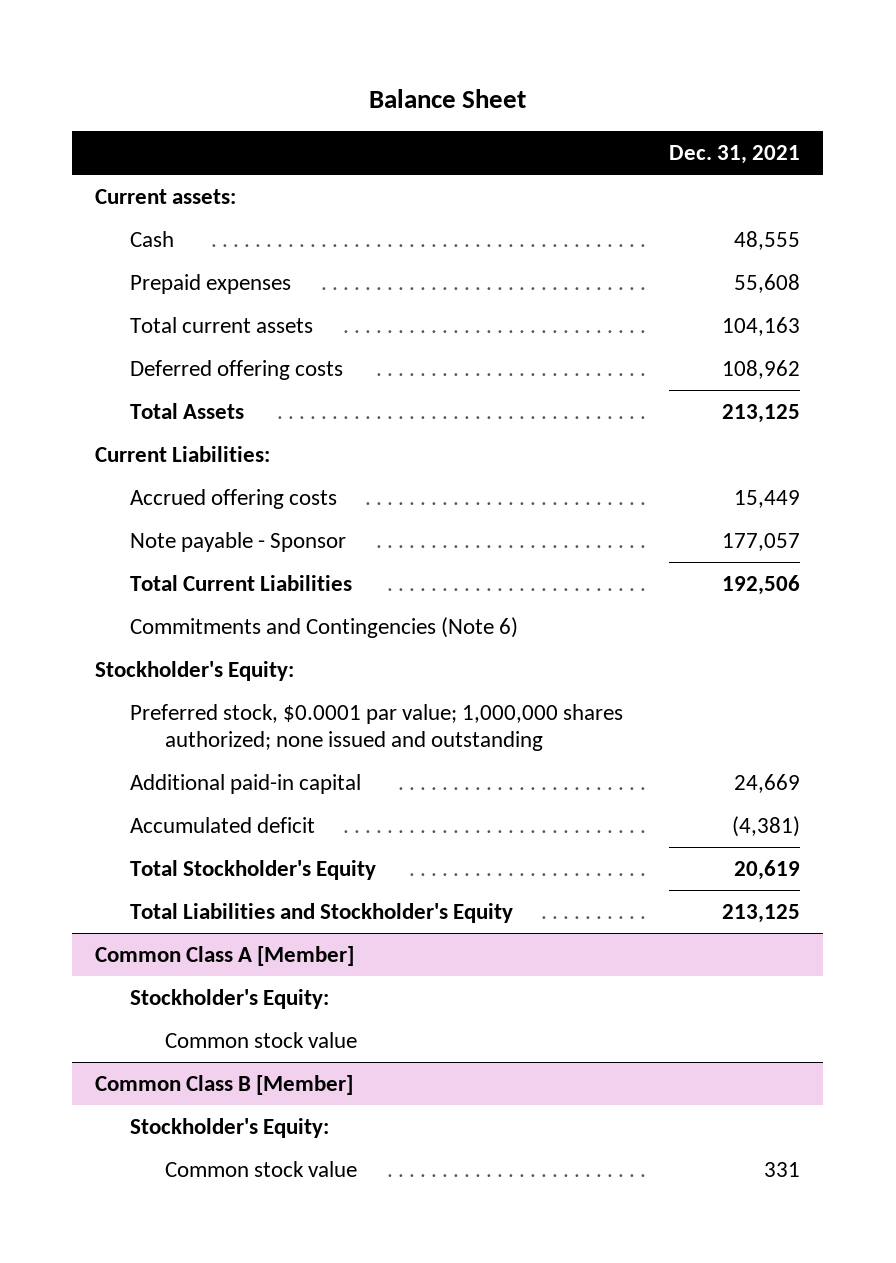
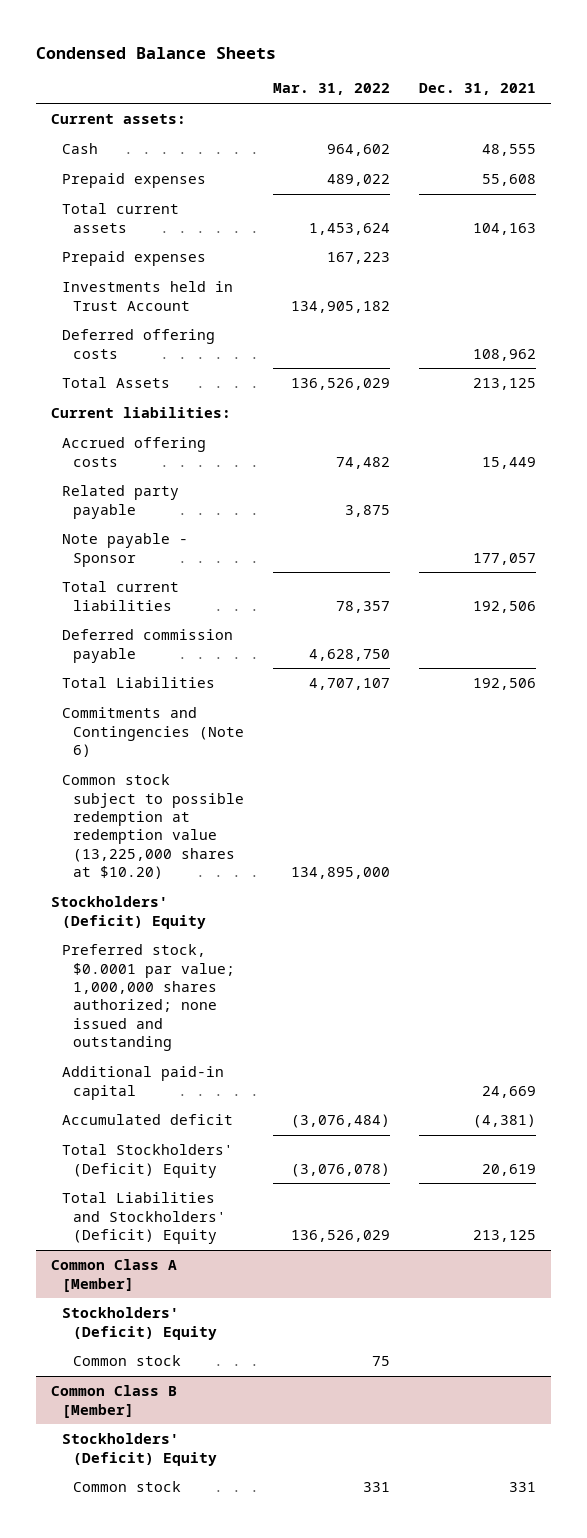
- Balance Sheet
+ Condensed Balance Sheets
- | Dec. 31, 2021
+ | Mar. 31, 2022 | Dec. 31, 2021
+ Prepaid expenses | 167,223 |
+ Investments held in Trust Account | 134,905,182 |
- Current Liabilities:
+ Current liabilities:
+ Related party payable | 3,875 |
- Total Current Liabilities | 192,506
+ Total current liabilities | 78,357 | 192,506
+ Deferred commission payable | 4,628,750 |
+ Total Liabilities | 4,707,107 | 192,506
- Stockholder's Equity:
+ Common stock subject to possible redemption at redemption value (13,225,000 shares at $10.20) | 134,895,000 |
+ Stockholders' (Deficit) Equity
- Total Stockholder's Equity | 20,619
- Total Liabilities and Stockholder's Equity | 213,125
+ Total Stockholders' (Deficit) Equity | (3,076,078) | 20,619
+ Total Liabilities and Stockholders' (Deficit) Equity | 136,526,029 | 213,125
@ Common Class A [Member]
- Stockholder's Equity:
- Common stock value
+ Stockholders' (Deficit) Equity
+ Common stock | 75 |
@ Common Class B [Member]
- Stockholder's Equity:
- Common stock value | 331
+ Stockholders' (Deficit) Equity
+ Common stock | 331 | 331

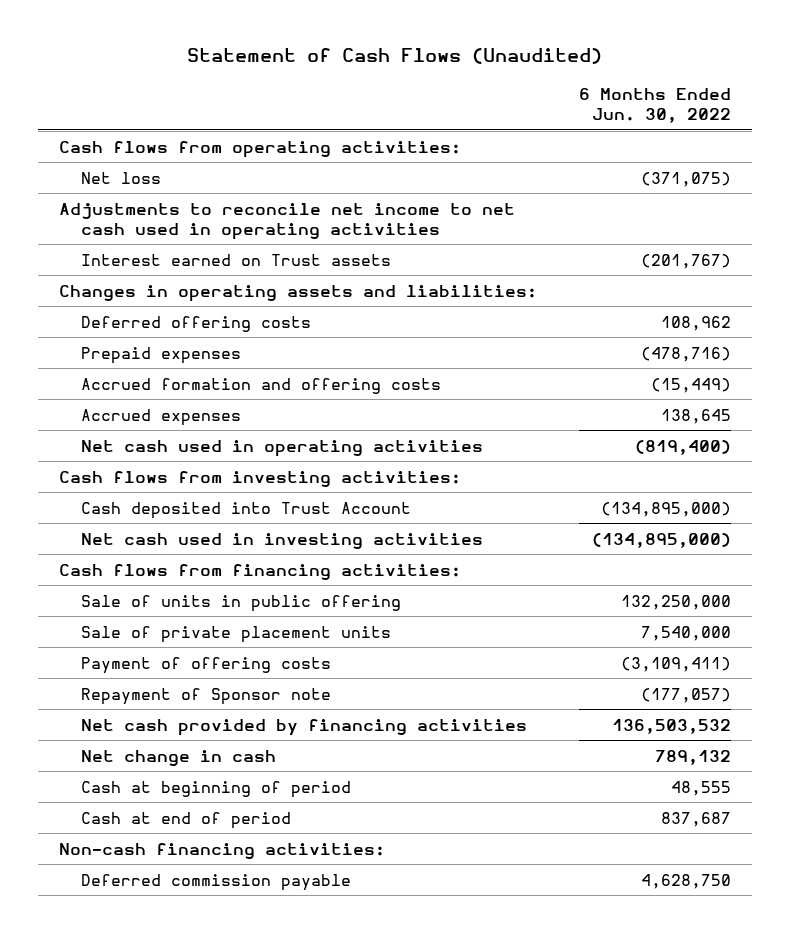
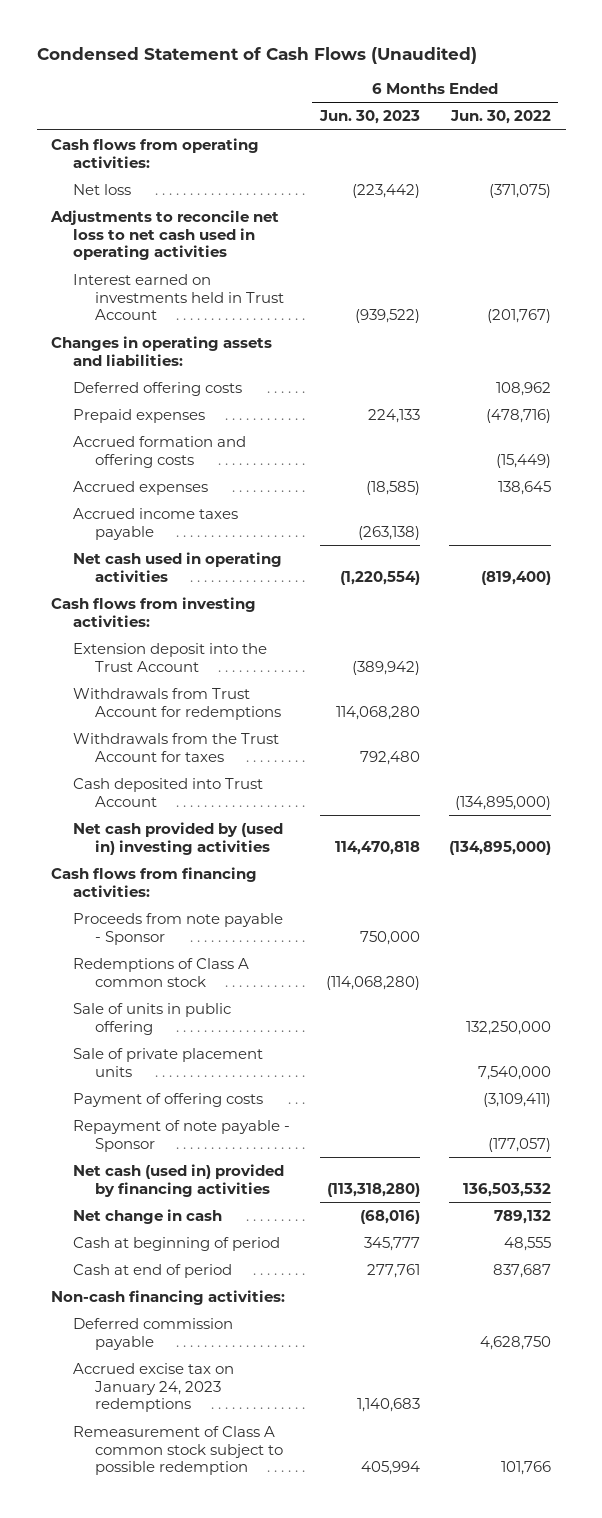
- Statement of Cash Flows (Unaudited)
+ Condensed Statement of Cash Flows (Unaudited)
- | 6 Months Ended Jun. 30, 2022
+ | 6 Months Ended Jun. 30, 2023 | 6 Months Ended Jun. 30, 2022
- Adjustments to reconcile net income to net cash used in operating activities
- Interest earned on Trust assets | (201,767)
+ Adjustments to reconcile net loss to net cash used in operating activities
+ Interest earned on investments held in Trust Account | (939,522) | (201,767)
+ Accrued income taxes payable | (263,138) |
+ Extension deposit into the Trust Account | (389,942) |
+ Withdrawals from Trust Account for redemptions | 114,068,280 |
+ Withdrawals from the Trust Account for taxes | 792,480 |
- Net cash used in investing activities | (134,895,000)
+ Net cash provided by (used in) investing activities | 114,470,818 | (134,895,000)
+ Proceeds from note payable - Sponsor | 750,000 |
+ Redemptions of Class A common stock | (114,068,280) |
- Repayment of Sponsor note | (177,057)
- Net cash provided by financing activities | 136,503,532
+ Repayment of note payable - Sponsor | | (177,057)
+ Net cash (used in) provided by financing activities | (113,318,280) | 136,503,532
+ Accrued excise tax on January 24, 2023 redemptions | 1,140,683 |
+ Remeasurement of Class A common stock subject to possible redemption | 405,994 | 101,766

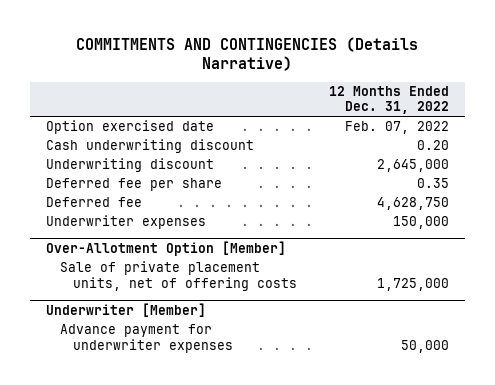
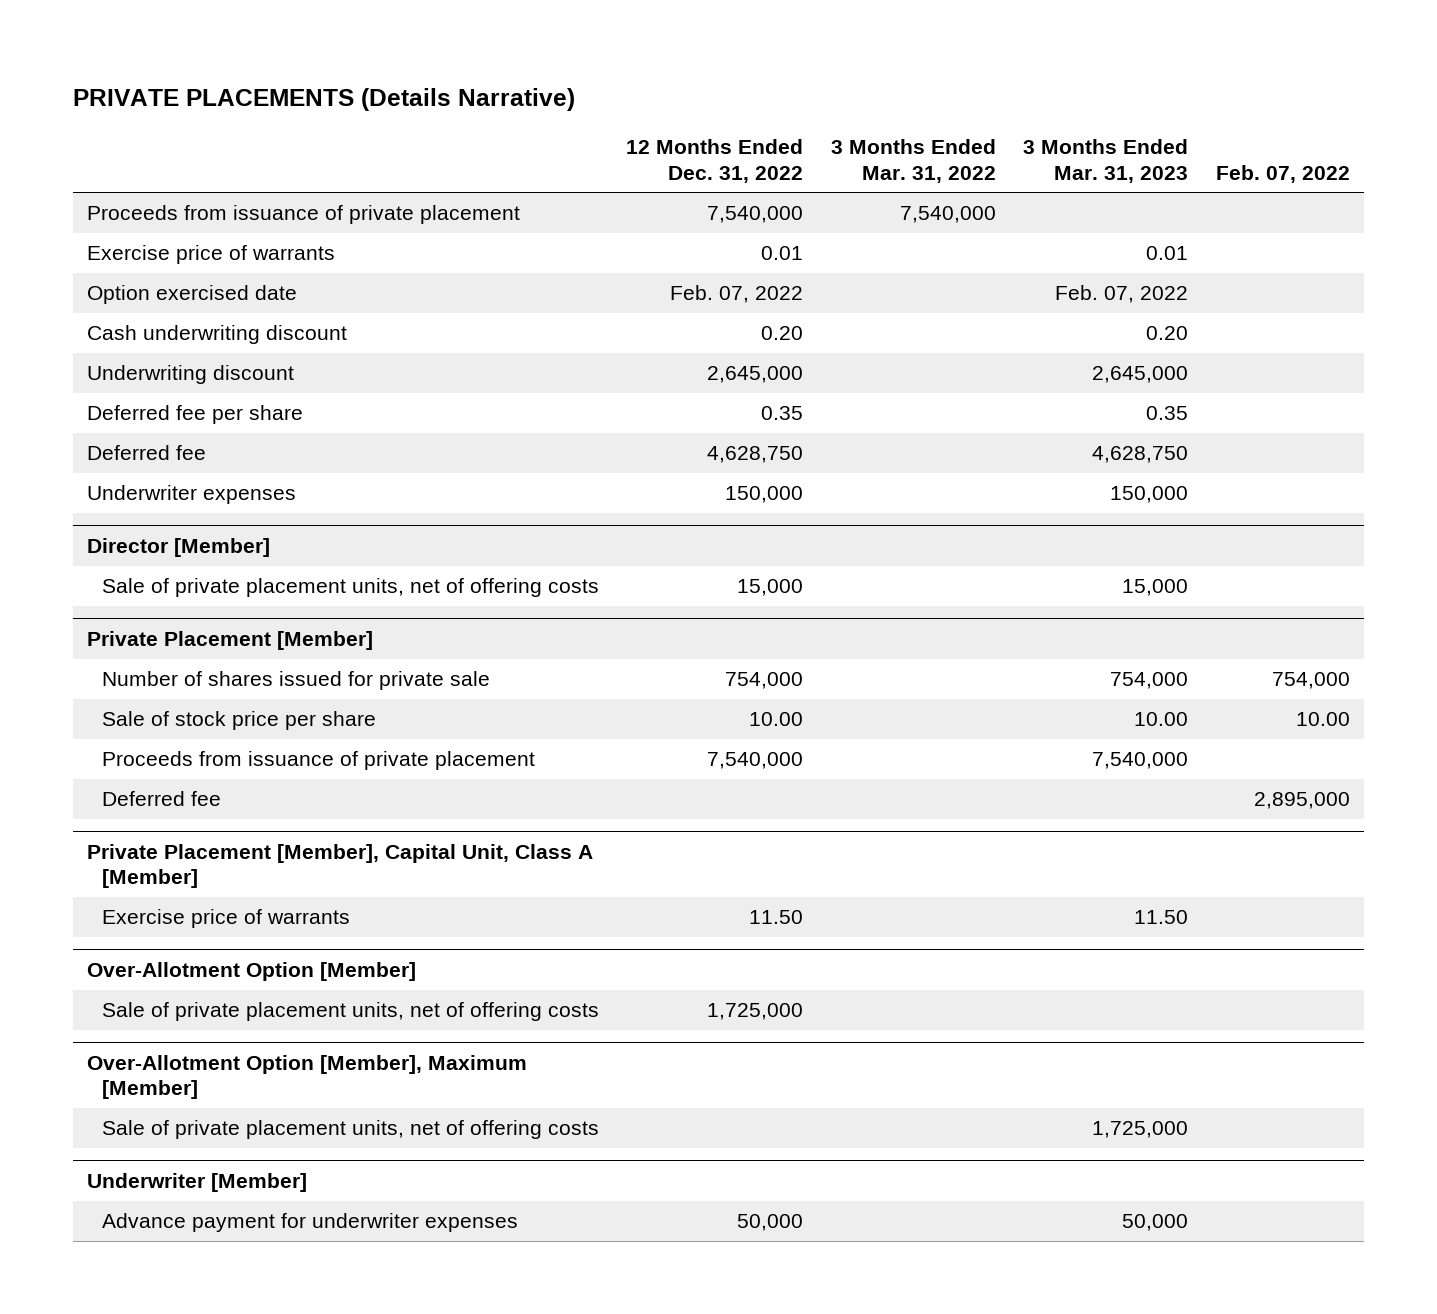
- COMMITMENTS AND CONTINGENCIES (Details Narrative)
+ PRIVATE PLACEMENTS (Details Narrative)
- | 12 Months Ended Dec. 31, 2022
+ | 12 Months Ended Dec. 31, 2022 | 3 Months Ended Mar. 31, 2022 | 3 Months Ended Mar. 31, 2023 | Feb. 07, 2022
+ Proceeds from issuance of private placement | 7,540,000 | 7,540,000 | |
+ Exercise price of warrants | 0.01 | | 0.01 |
+ Director [Member]
+ Sale of private placement units, net of offering costs | 15,000 | | 15,000 |
+ Private Placement [Member]
+ Number of shares issued for private sale | 754,000 | | 754,000 | 754,000
+ Sale of stock price per share | 10.00 | | 10.00 | 10.00
+ Proceeds from issuance of private placement | 7,540,000 | | 7,540,000 |
+ Deferred fee | | | | 2,895,000
+ Private Placement [Member], Capital Unit, Class A [Member]
+ Exercise price of warrants | 11.50 | | 11.50 |
+ Over-Allotment Option [Member], Maximum [Member]
+ Sale of private placement units, net of offering costs | | | 1,725,000 |

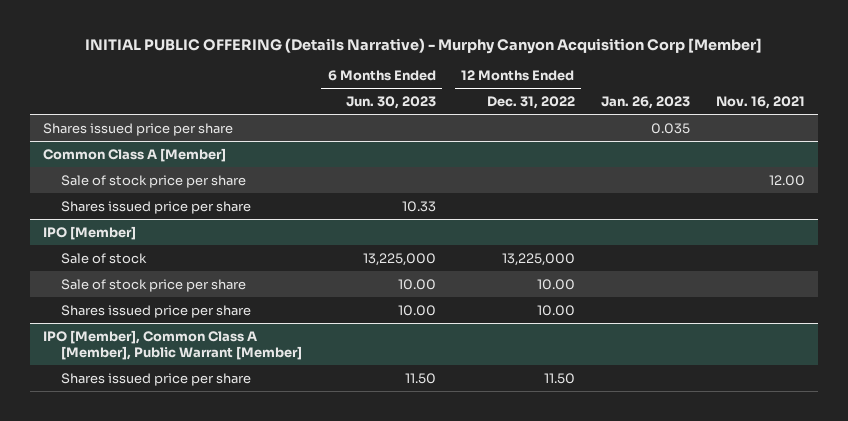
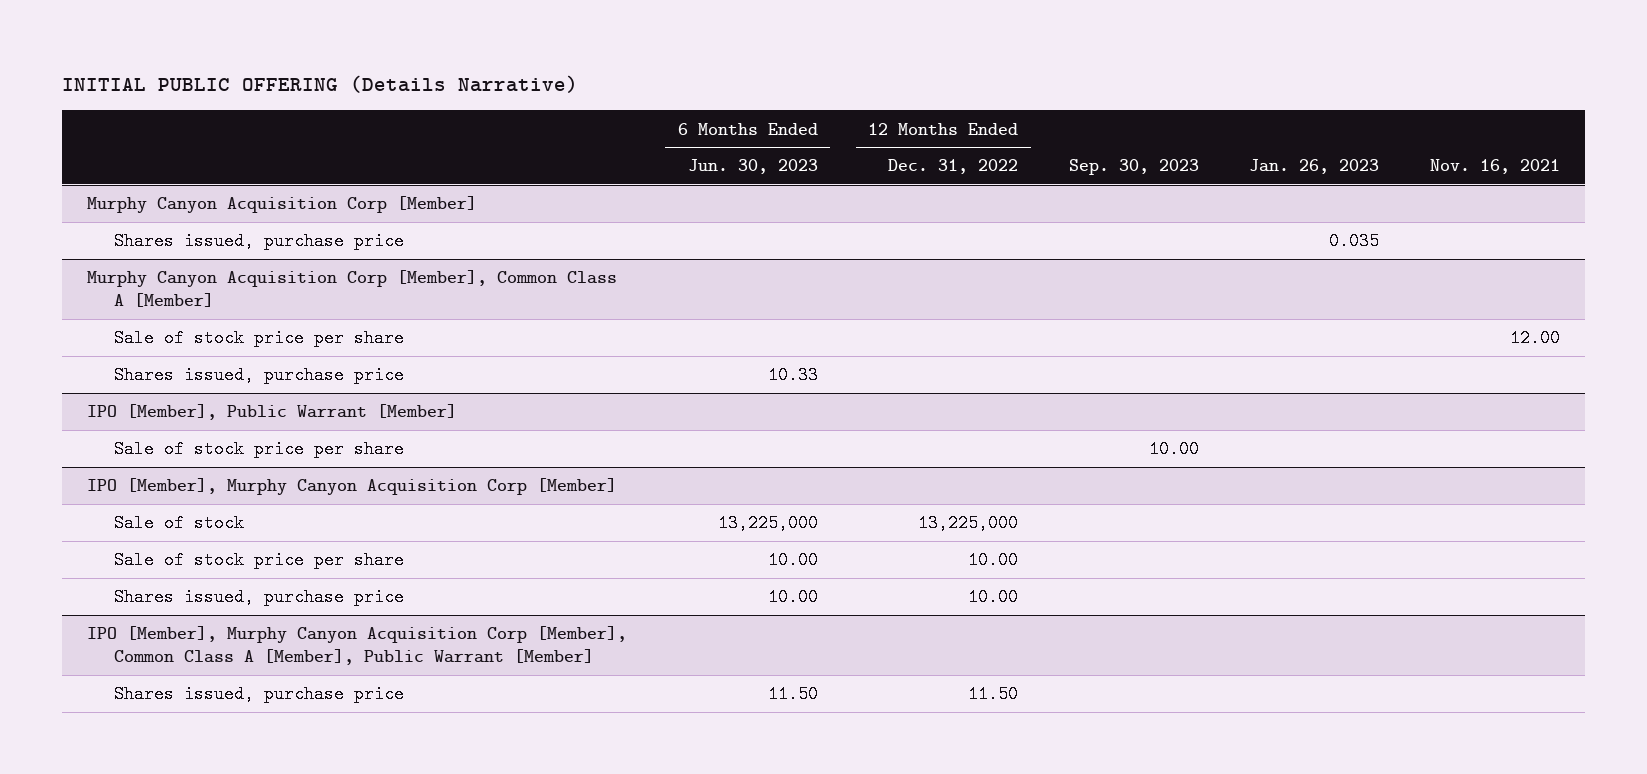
- INITIAL PUBLIC OFFERING (Details Narrative) - Murphy Canyon Acquisition Corp [Member]
+ INITIAL PUBLIC OFFERING (Details Narrative)
- | 6 Months Ended Jun. 30, 2023 | 12 Months Ended Dec. 31, 2022 | Jan. 26, 2023 | Nov. 16, 2021
+ | 6 Months Ended Jun. 30, 2023 | 12 Months Ended Dec. 31, 2022 | Sep. 30, 2023 | Jan. 26, 2023 | Nov. 16, 2021
- Shares issued price per share | | | 0.035 |
- Common Class A [Member]
+ Murphy Canyon Acquisition Corp [Member]
+ Shares issued, purchase price | | | | 0.035 |
+ Murphy Canyon Acquisition Corp [Member], Common Class A [Member]
- Shares issued price per share | 10.33 | | |
- IPO [Member]
+ Shares issued, purchase price | 10.33 | | | |
+ IPO [Member], Public Warrant [Member]
+ Sale of stock price per share | | | 10.00 | |
+ IPO [Member], Murphy Canyon Acquisition Corp [Member]
- Shares issued price per share | 10.00 | 10.00 | |
- IPO [Member], Common Class A [Member], Public Warrant [Member]
- Shares issued price per share | 11.50 | 11.50 | |
+ Shares issued, purchase price | 10.00 | 10.00 | | |
+ IPO [Member], Murphy Canyon Acquisition Corp [Member], Common Class A [Member], Public Warrant [Member]
+ Shares issued, purchase price | 11.50 | 11.50 | | |

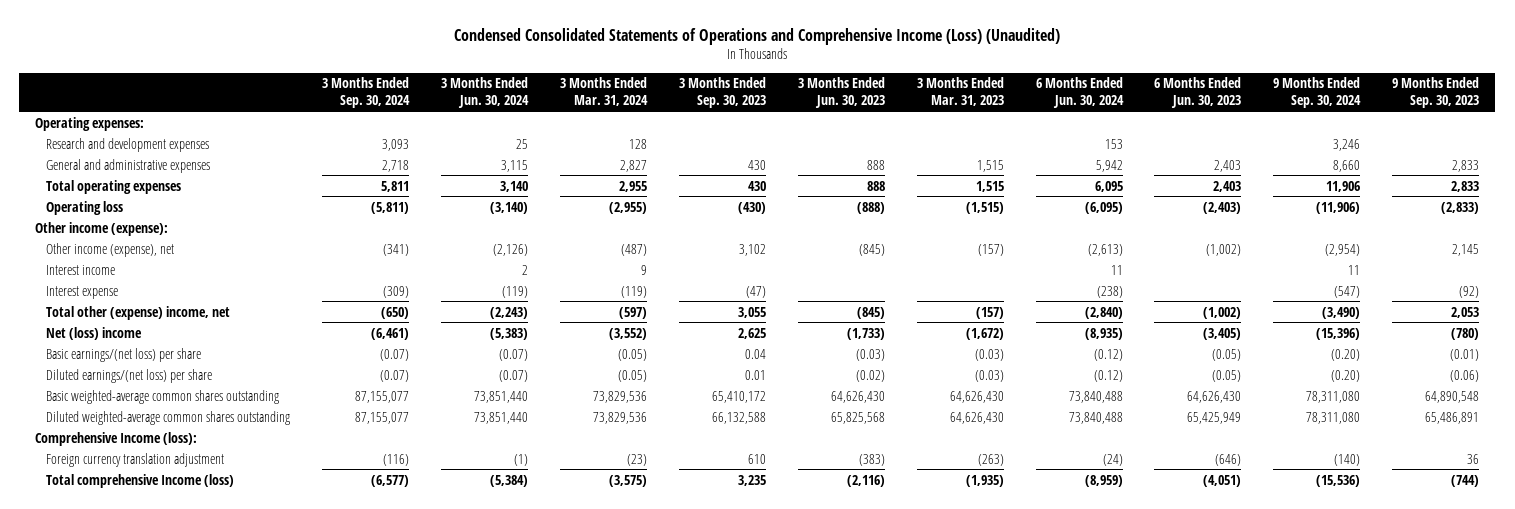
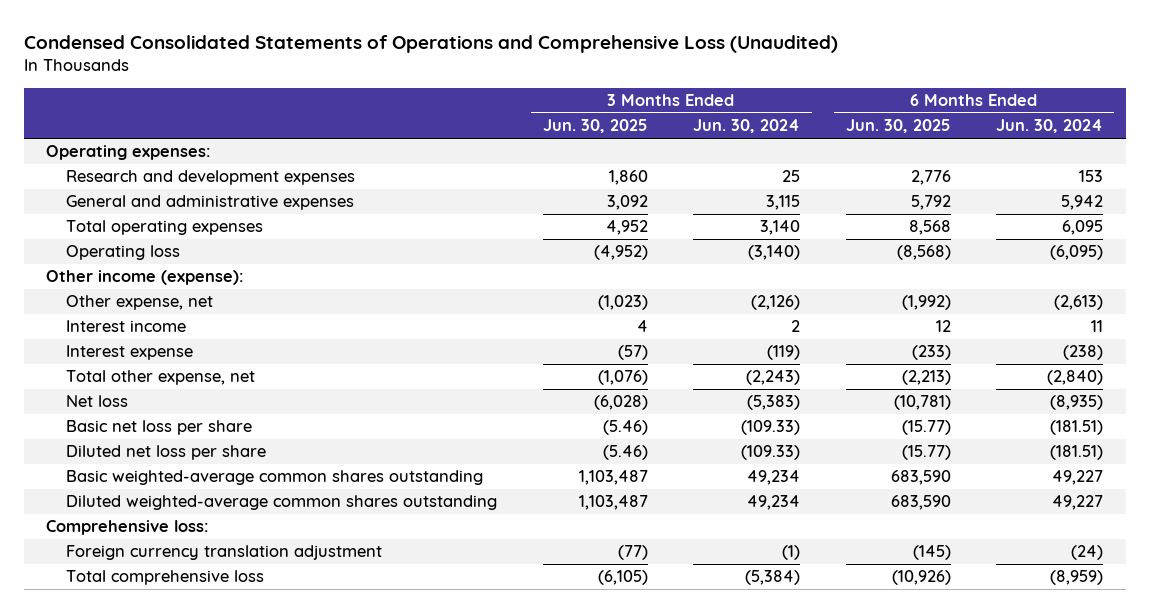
- Condensed Consolidated Statements of Operations and Comprehensive Income (Loss) (Unaudited)
+ Condensed Consolidated Statements of Operations and Comprehensive Loss (Unaudited)
- | 3 Months Ended Sep. 30, 2024 | 3 Months Ended Jun. 30, 2024 | 3 Months Ended Mar. 31, 2024 | 3 Months Ended Sep. 30, 2023 | 3 Months Ended Jun. 30, 2023 | 3 Months Ended Mar. 31, 2023 | 6 Months Ended Jun. 30, 2024 | 6 Months Ended Jun. 30, 2023 | 9 Months Ended Sep. 30, 2024 | 9 Months Ended Sep. 30, 2023
+ | 3 Months Ended Jun. 30, 2025 | 3 Months Ended Jun. 30, 2024 | 6 Months Ended Jun. 30, 2025 | 6 Months Ended Jun. 30, 2024
- Other income (expense), net | (341) | (2,126) | (487) | 3,102 | (845) | (157) | (2,613) | (1,002) | (2,954) | 2,145
+ Other expense, net | (1,023) | (2,126) | (1,992) | (2,613)
- Total other (expense) income, net | (650) | (2,243) | (597) | 3,055 | (845) | (157) | (2,840) | (1,002) | (3,490) | 2,053
- Net (loss) income | (6,461) | (5,383) | (3,552) | 2,625 | (1,733) | (1,672) | (8,935) | (3,405) | (15,396) | (780)
- Basic earnings/(net loss) per share | (0.07) | (0.07) | (0.05) | 0.04 | (0.03) | (0.03) | (0.12) | (0.05) | (0.20) | (0.01)
- Diluted earnings/(net loss) per share | (0.07) | (0.07) | (0.05) | 0.01 | (0.02) | (0.03) | (0.12) | (0.05) | (0.20) | (0.06)
- Basic weighted-average common shares outstanding | 87,155,077 | 73,851,440 | 73,829,536 | 65,410,172 | 64,626,430 | 64,626,430 | 73,840,488 | 64,626,430 | 78,311,080 | 64,890,548
- Diluted weighted-average common shares outstanding | 87,155,077 | 73,851,440 | 73,829,536 | 66,132,588 | 65,825,568 | 64,626,430 | 73,840,488 | 65,425,949 | 78,311,080 | 65,486,891
- Comprehensive Income (loss):
+ Total other expense, net | (1,076) | (2,243) | (2,213) | (2,840)
+ Net loss | (6,028) | (5,383) | (10,781) | (8,935)
+ Basic net loss per share | (5.46) | (109.33) | (15.77) | (181.51)
+ Diluted net loss per share | (5.46) | (109.33) | (15.77) | (181.51)
+ Basic weighted-average common shares outstanding | 1,103,487 | 49,234 | 683,590 | 49,227
+ Diluted weighted-average common shares outstanding | 1,103,487 | 49,234 | 683,590 | 49,227
+ Comprehensive loss:
- Total comprehensive Income (loss) | (6,577) | (5,384) | (3,575) | 3,235 | (2,116) | (1,935) | (8,959) | (4,051) | (15,536) | (744)
+ Total comprehensive loss | (6,105) | (5,384) | (10,926) | (8,959)

